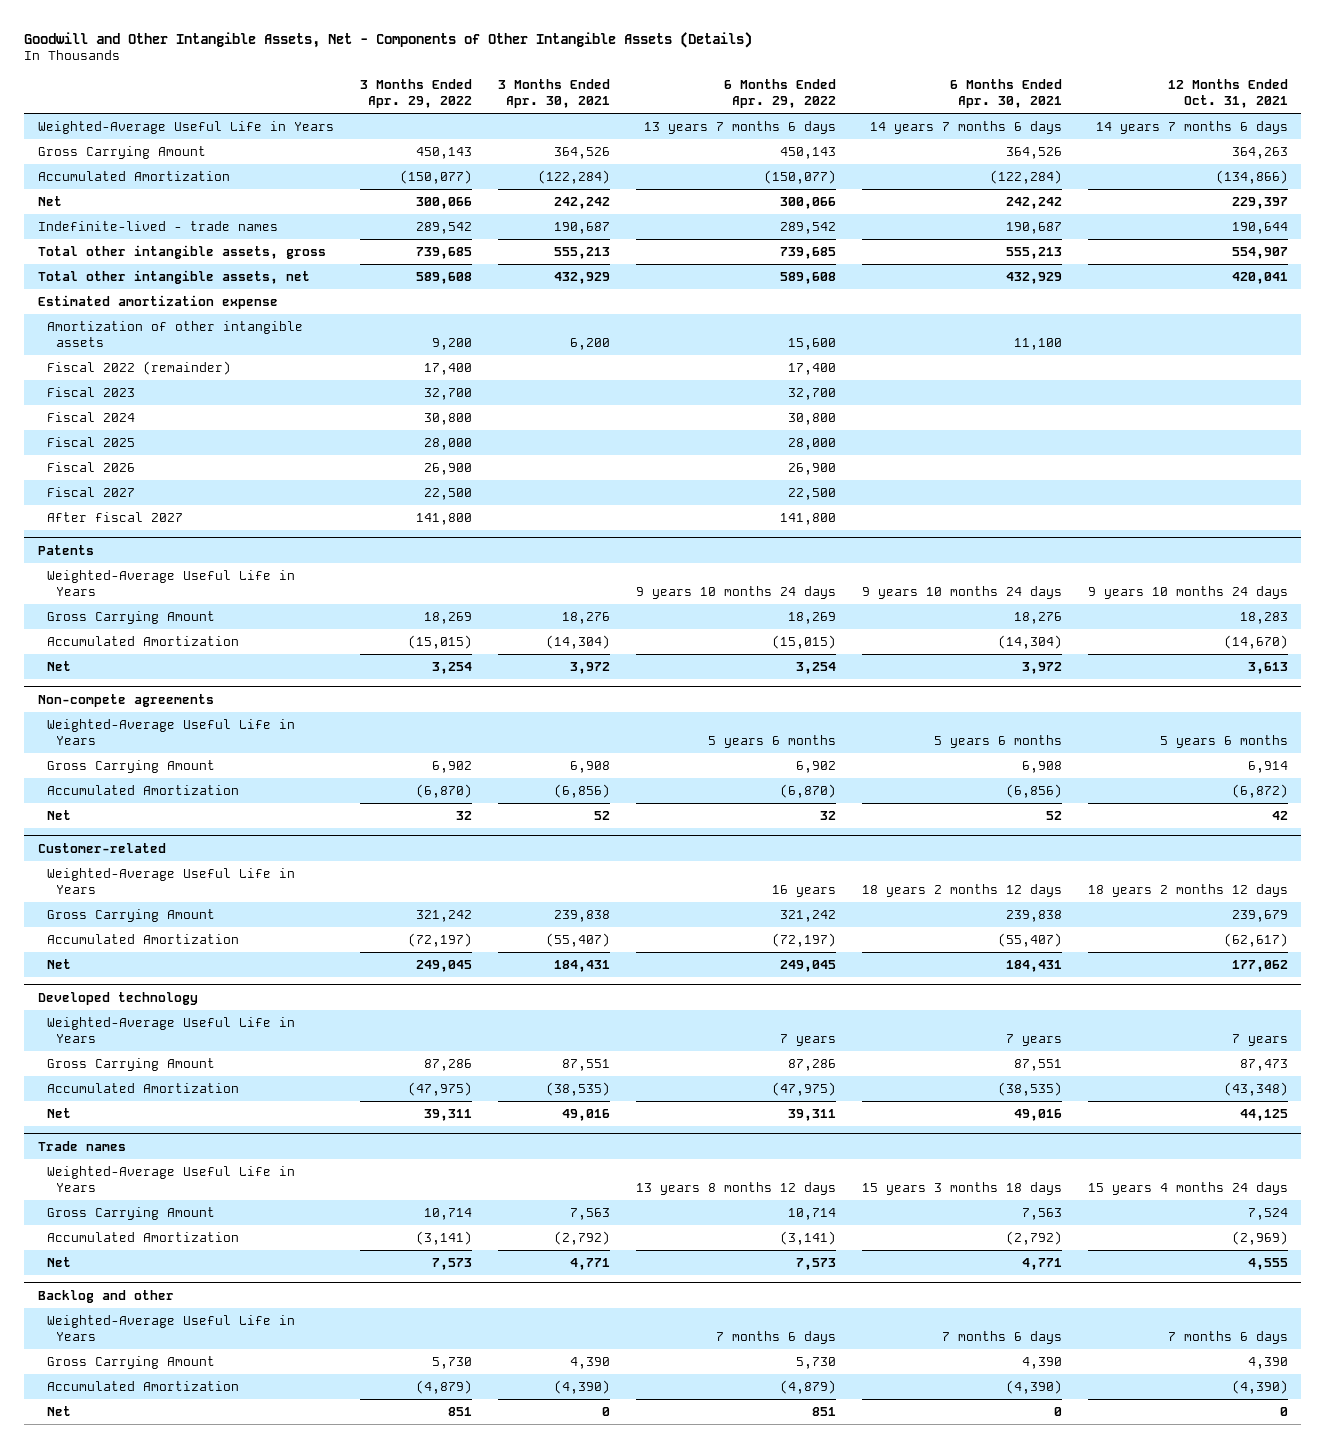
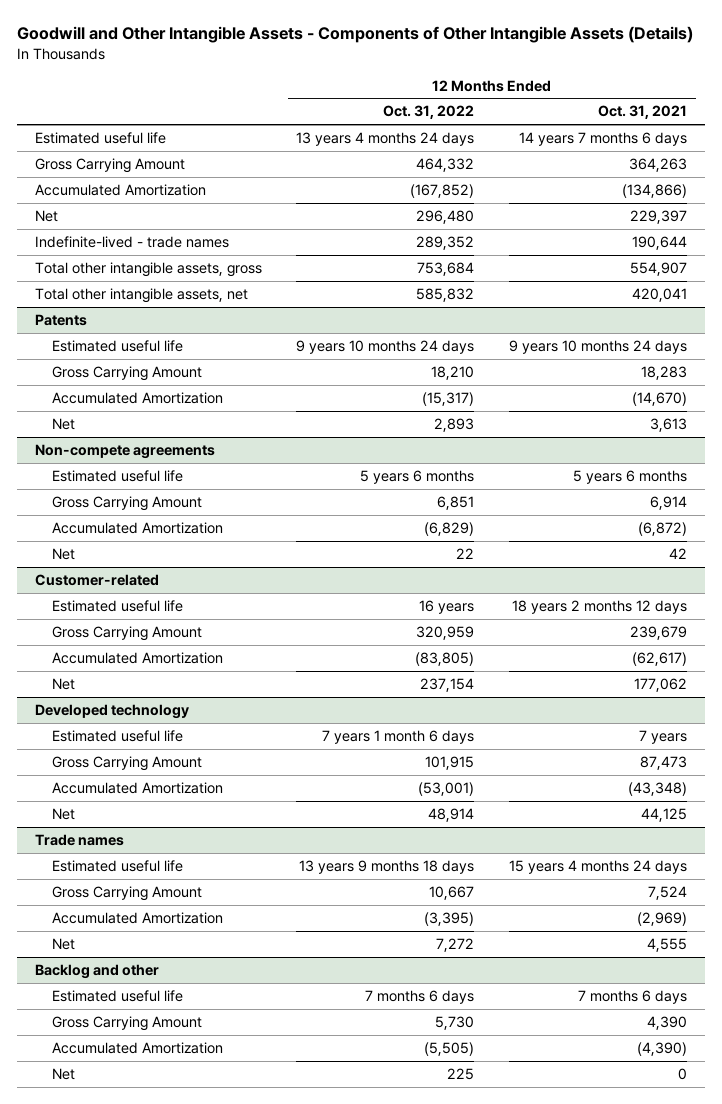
- Goodwill and Other Intangible Assets, Net - Components of Other Intangible Assets (Details)
+ Goodwill and Other Intangible Assets - Components of Other Intangible Assets (Details)
- | 3 Months Ended Apr. 29, 2022 | 3 Months Ended Apr. 30, 2021 | 6 Months Ended Apr. 29, 2022 | 6 Months Ended Apr. 30, 2021 | 12 Months Ended Oct. 31, 2021
+ | 12 Months Ended Oct. 31, 2022 | 12 Months Ended Oct. 31, 2021
- Weighted-Average Useful Life in Years | | | 13 years 7 months 6 days | 14 years 7 months 6 days | 14 years 7 months 6 days
+ Estimated useful life | 13 years 4 months 24 days | 14 years 7 months 6 days
- Estimated amortization expense
- Amortization of other intangible assets | 9,200 | 6,200 | 15,600 | 11,100 |
- Fiscal 2022 (remainder) | 17,400 | | 17,400 | |
- Fiscal 2023 | 32,700 | | 32,700 | |
- Fiscal 2024 | 30,800 | | 30,800 | |
- Fiscal 2025 | 28,000 | | 28,000 | |
- Fiscal 2026 | 26,900 | | 26,900 | |
- Fiscal 2027 | 22,500 | | 22,500 | |
- After fiscal 2027 | 141,800 | | 141,800 | |
@ Patents
- Weighted-Average Useful Life in Years | | | 9 years 10 months 24 days | 9 years 10 months 24 days | 9 years 10 months 24 days
+ Estimated useful life | 9 years 10 months 24 days | 9 years 10 months 24 days
@ Non-compete agreements
- Weighted-Average Useful Life in Years | | | 5 years 6 months | 5 years 6 months | 5 years 6 months
+ Estimated useful life | 5 years 6 months | 5 years 6 months
@ Customer-related
- Weighted-Average Useful Life in Years | | | 16 years | 18 years 2 months 12 days | 18 years 2 months 12 days
+ Estimated useful life | 16 years | 18 years 2 months 12 days
@ Developed technology
- Weighted-Average Useful Life in Years | | | 7 years | 7 years | 7 years
+ Estimated useful life | 7 years 1 month 6 days | 7 years
@ Trade names
- Weighted-Average Useful Life in Years | | | 13 years 8 months 12 days | 15 years 3 months 18 days | 15 years 4 months 24 days
+ Estimated useful life | 13 years 9 months 18 days | 15 years 4 months 24 days
@ Backlog and other
- Weighted-Average Useful Life in Years | | | 7 months 6 days | 7 months 6 days | 7 months 6 days
+ Estimated useful life | 7 months 6 days | 7 months 6 days

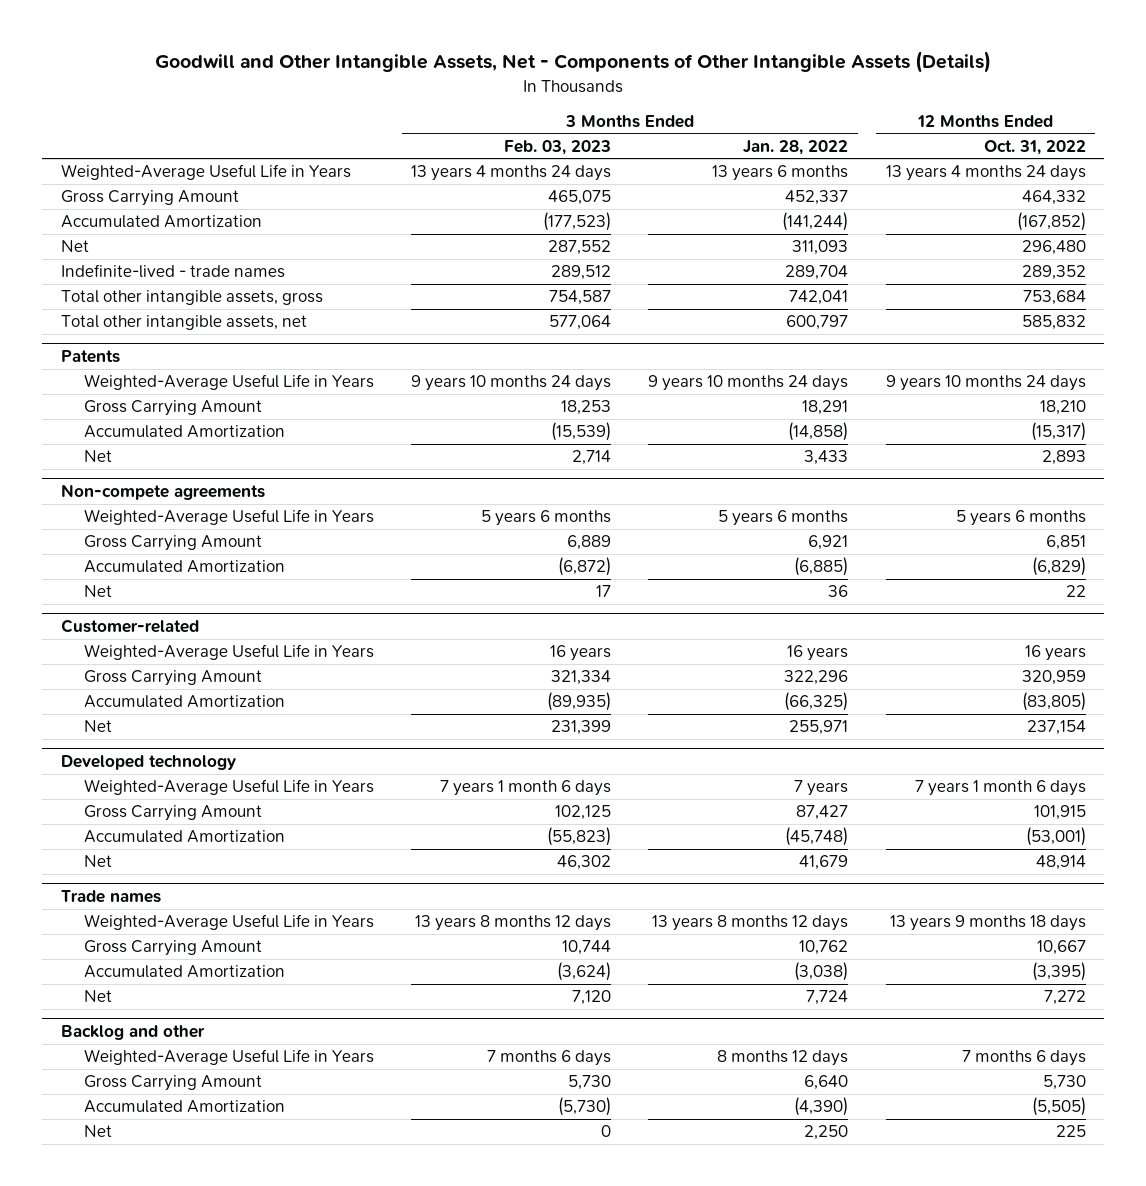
- Goodwill and Other Intangible Assets - Components of Other Intangible Assets (Details)
+ Goodwill and Other Intangible Assets, Net - Components of Other Intangible Assets (Details)
- | 12 Months Ended Oct. 31, 2022 | 12 Months Ended Oct. 31, 2021
+ | 3 Months Ended Feb. 03, 2023 | 3 Months Ended Jan. 28, 2022 | 12 Months Ended Oct. 31, 2022
- Estimated useful life | 13 years 4 months 24 days | 14 years 7 months 6 days
+ Weighted-Average Useful Life in Years | 13 years 4 months 24 days | 13 years 6 months | 13 years 4 months 24 days
@ Patents
- Estimated useful life | 9 years 10 months 24 days | 9 years 10 months 24 days
+ Weighted-Average Useful Life in Years | 9 years 10 months 24 days | 9 years 10 months 24 days | 9 years 10 months 24 days
@ Non-compete agreements
- Estimated useful life | 5 years 6 months | 5 years 6 months
+ Weighted-Average Useful Life in Years | 5 years 6 months | 5 years 6 months | 5 years 6 months
@ Customer-related
- Estimated useful life | 16 years | 18 years 2 months 12 days
+ Weighted-Average Useful Life in Years | 16 years | 16 years | 16 years
@ Developed technology
- Estimated useful life | 7 years 1 month 6 days | 7 years
+ Weighted-Average Useful Life in Years | 7 years 1 month 6 days | 7 years | 7 years 1 month 6 days
@ Trade names
- Estimated useful life | 13 years 9 months 18 days | 15 years 4 months 24 days
+ Weighted-Average Useful Life in Years | 13 years 8 months 12 days | 13 years 8 months 12 days | 13 years 9 months 18 days
@ Backlog and other
- Estimated useful life | 7 months 6 days | 7 months 6 days
+ Weighted-Average Useful Life in Years | 7 months 6 days | 8 months 12 days | 7 months 6 days

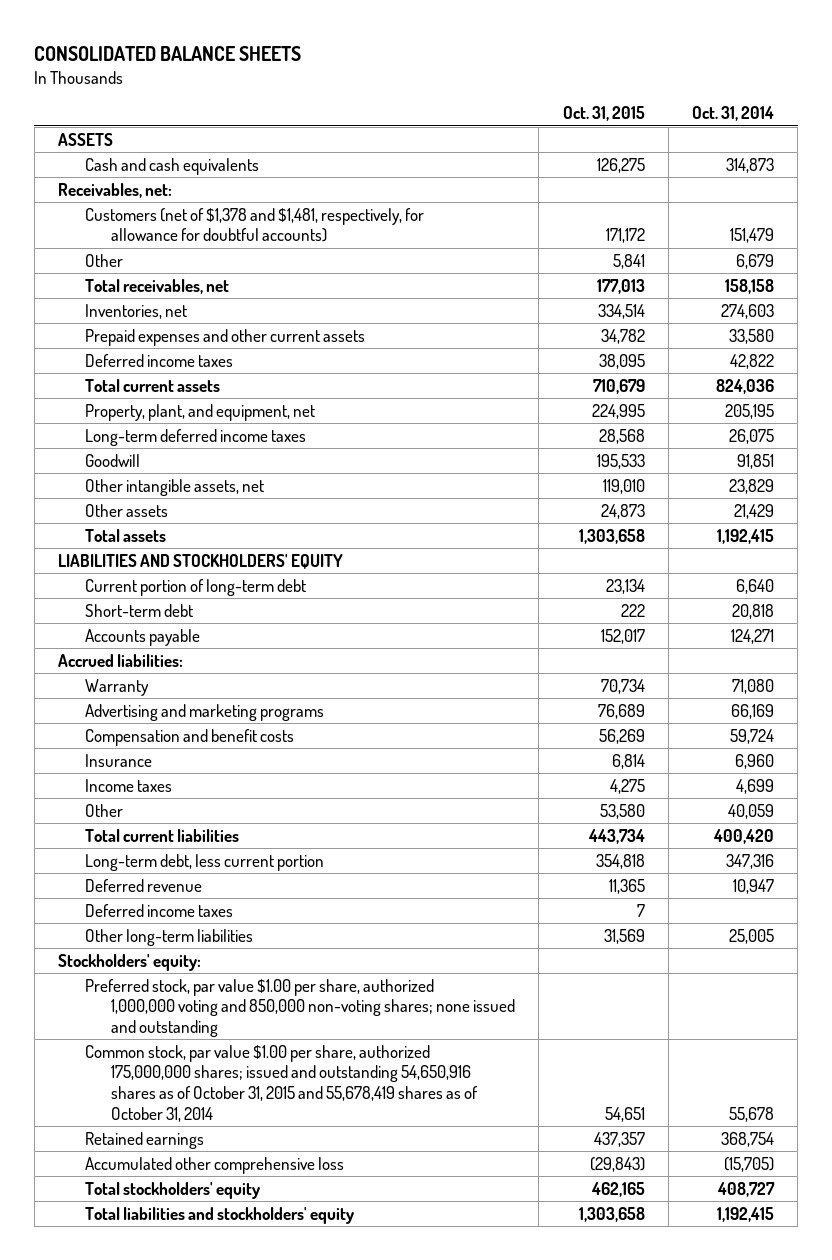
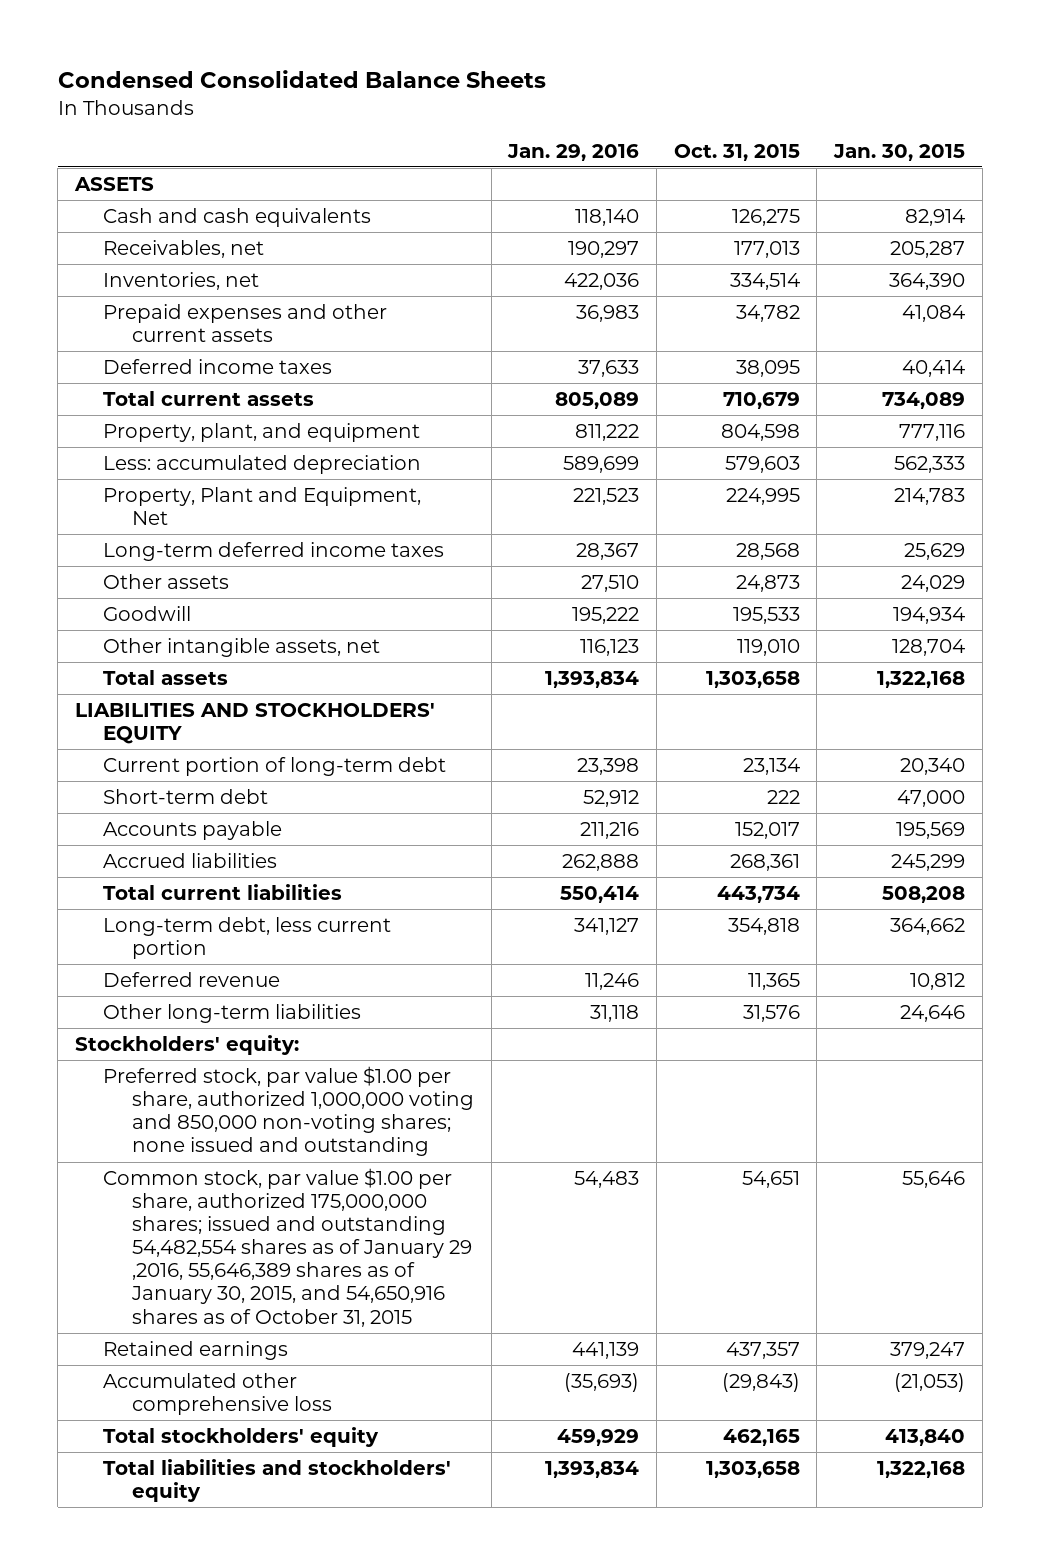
- CONSOLIDATED BALANCE SHEETS
+ Condensed Consolidated Balance Sheets
- | Oct. 31, 2015 | Oct. 31, 2014
+ | Jan. 29, 2016 | Oct. 31, 2015 | Jan. 30, 2015
- Receivables, net:
- Customers (net of $1,378 and $1,481, respectively, for allowance for doubtful accounts) | 171,172 | 151,479
- Other | 5,841 | 6,679
- Total receivables, net | 177,013 | 158,158
+ Receivables, net | 190,297 | 177,013 | 205,287
- Property, plant, and equipment, net | 224,995 | 205,195
+ Property, plant, and equipment | 811,222 | 804,598 | 777,116
+ Less: accumulated depreciation | 589,699 | 579,603 | 562,333
+ Property, Plant and Equipment, Net | 221,523 | 224,995 | 214,783
moved up: Other assets | 27,510 | 24,873 | 24,029
- Accrued liabilities:
- Warranty | 70,734 | 71,080
- Advertising and marketing programs | 76,689 | 66,169
- Compensation and benefit costs | 56,269 | 59,724
- Insurance | 6,814 | 6,960
- Income taxes | 4,275 | 4,699
- Other | 53,580 | 40,059
+ Accrued liabilities | 262,888 | 268,361 | 245,299
- Deferred income taxes | 7 |
- Other long-term liabilities | 31,569 | 25,005
+ Other long-term liabilities | 31,118 | 31,576 | 24,646
- Common stock, par value $1.00 per share, authorized 175,000,000 shares; issued and outstanding 54,650,916 shares as of October 31, 2015 and 55,678,419 shares as of October 31, 2014 | 54,651 | 55,678
+ Common stock, par value $1.00 per share, authorized 175,000,000 shares; issued and outstanding 54,482,554 shares as of January 29 ,2016, 55,646,389 shares as of January 30, 2015, and 54,650,916 shares as of October 31, 2015 | 54,483 | 54,651 | 55,646

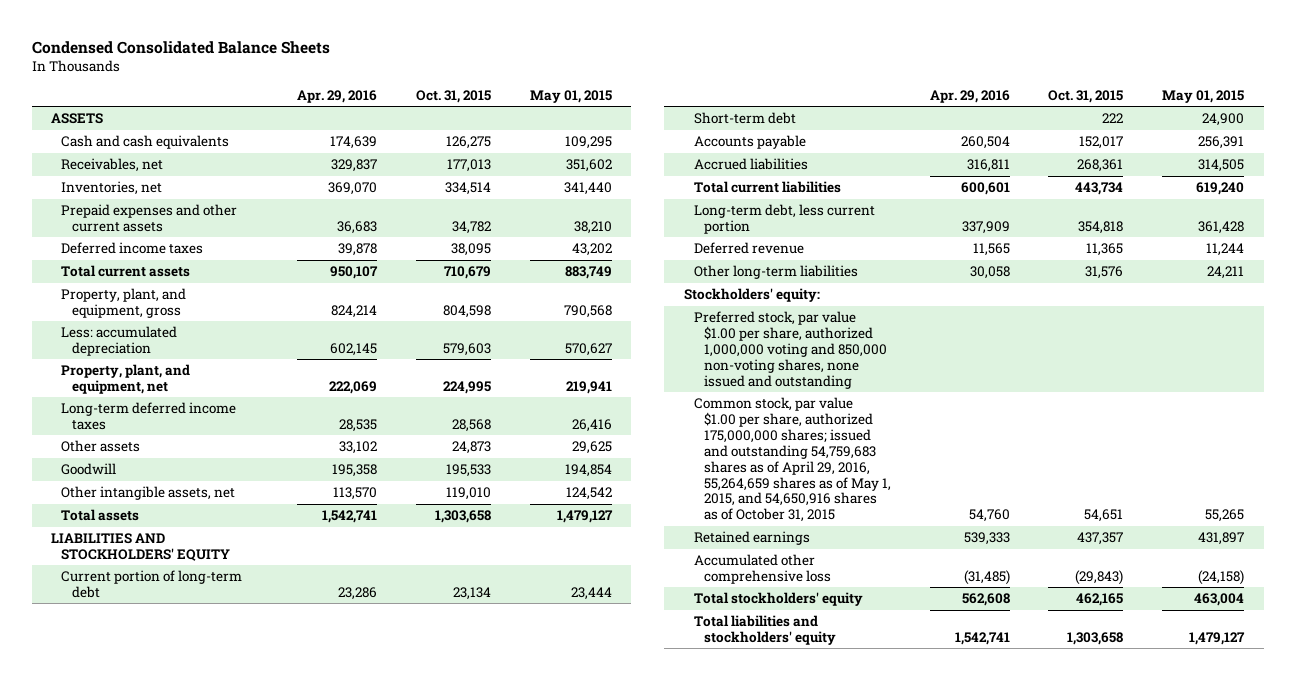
- | Jan. 29, 2016 | Oct. 31, 2015 | Jan. 30, 2015
+ | Apr. 29, 2016 | Oct. 31, 2015 | May 01, 2015
- Property, plant, and equipment | 811,222 | 804,598 | 777,116
+ Property, plant, and equipment, gross | 824,214 | 804,598 | 790,568
- Property, Plant and Equipment, Net | 221,523 | 224,995 | 214,783
+ Property, plant, and equipment, net | 222,069 | 224,995 | 219,941
- Preferred stock, par value $1.00 per share, authorized 1,000,000 voting and 850,000 non-voting shares; none issued and outstanding
- Common stock, par value $1.00 per share, authorized 175,000,000 shares; issued and outstanding 54,482,554 shares as of January 29 ,2016, 55,646,389 shares as of January 30, 2015, and 54,650,916 shares as of October 31, 2015 | 54,483 | 54,651 | 55,646
+ Preferred stock, par value $1.00 per share, authorized 1,000,000 voting and 850,000 non-voting shares, none issued and outstanding
+ Common stock, par value $1.00 per share, authorized 175,000,000 shares; issued and outstanding 54,759,683 shares as of April 29, 2016, 55,264,659 shares as of May 1, 2015, and 54,650,916 shares as of October 31, 2015 | 54,760 | 54,651 | 55,265

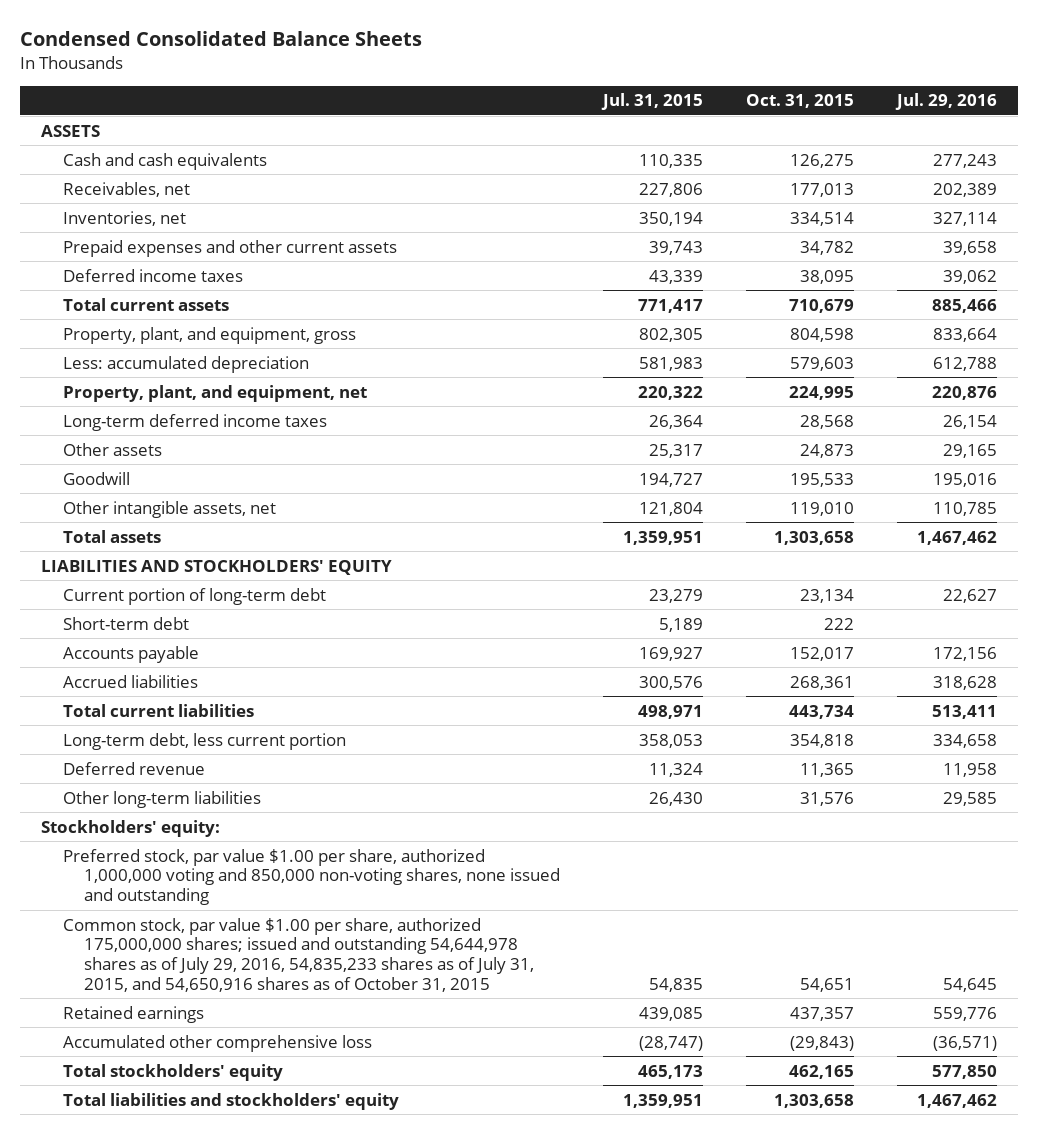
- | Apr. 29, 2016 | Oct. 31, 2015 | May 01, 2015
+ | Jul. 31, 2015 | Oct. 31, 2015 | Jul. 29, 2016
- Common stock, par value $1.00 per share, authorized 175,000,000 shares; issued and outstanding 54,759,683 shares as of April 29, 2016, 55,264,659 shares as of May 1, 2015, and 54,650,916 shares as of October 31, 2015 | 54,760 | 54,651 | 55,265
+ Common stock, par value $1.00 per share, authorized 175,000,000 shares; issued and outstanding 54,644,978 shares as of July 29, 2016, 54,835,233 shares as of July 31, 2015, and 54,650,916 shares as of October 31, 2015 | 54,835 | 54,651 | 54,645

